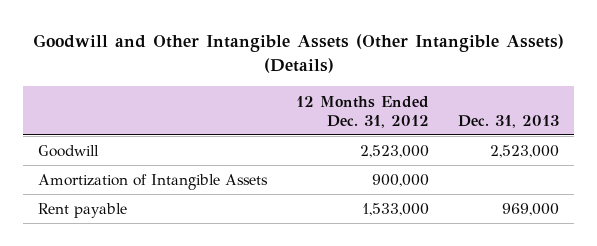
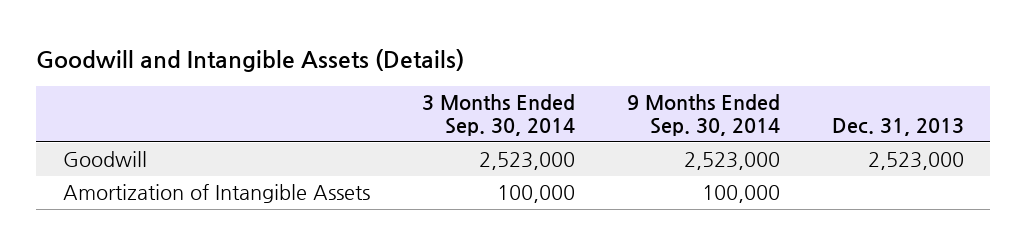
- Goodwill and Other Intangible Assets (Other Intangible Assets) (Details)
+ Goodwill and Intangible Assets (Details)
- | 12 Months Ended Dec. 31, 2012 | Dec. 31, 2013
+ | 3 Months Ended Sep. 30, 2014 | 9 Months Ended Sep. 30, 2014 | Dec. 31, 2013
- Rent payable | 1,533,000 | 969,000

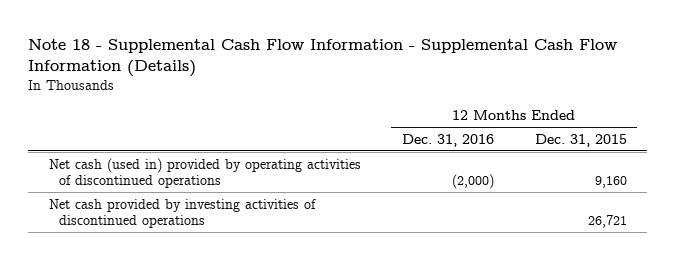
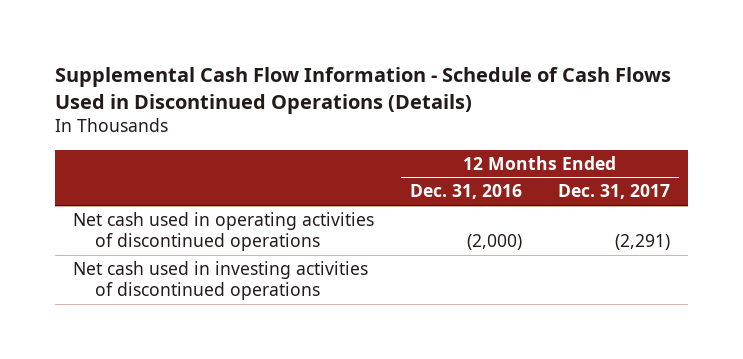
- Note 18 - Supplemental Cash Flow Information - Supplemental Cash Flow Information (Details)
+ Supplemental Cash Flow Information - Schedule of Cash Flows Used in Discontinued Operations (Details)
- | 12 Months Ended Dec. 31, 2016 | 12 Months Ended Dec. 31, 2015
+ | 12 Months Ended Dec. 31, 2016 | 12 Months Ended Dec. 31, 2017
- Net cash (used in) provided by operating activities of discontinued operations | (2,000) | 9,160
- Net cash provided by investing activities of discontinued operations | | 26,721
+ Net cash used in operating activities of discontinued operations | (2,000) | (2,291)
+ Net cash used in investing activities of discontinued operations

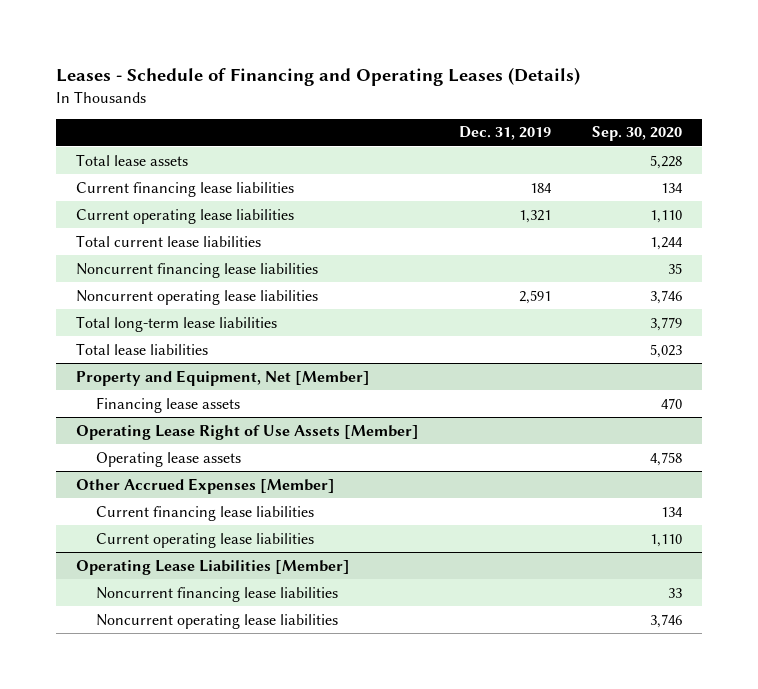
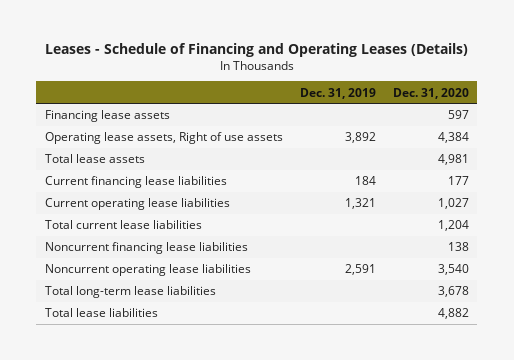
- | Dec. 31, 2019 | Sep. 30, 2020
+ | Dec. 31, 2019 | Dec. 31, 2020
+ Financing lease assets | | 597
+ Operating lease assets, Right of use assets | 3,892 | 4,384
- Property and Equipment, Net [Member]
- Financing lease assets | | 470
- Operating Lease Right of Use Assets [Member]
- Operating lease assets | | 4,758
- Other Accrued Expenses [Member]
- Current financing lease liabilities | | 134
- Current operating lease liabilities | | 1,110
- Operating Lease Liabilities [Member]
- Noncurrent financing lease liabilities | | 33
- Noncurrent operating lease liabilities | | 3,746

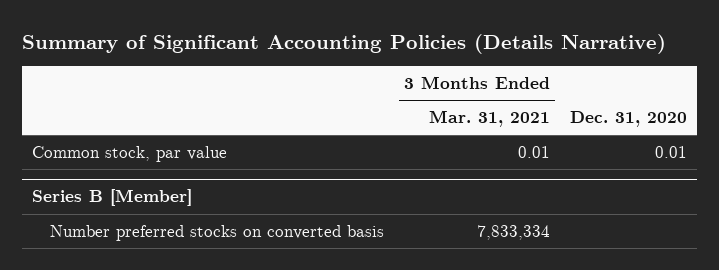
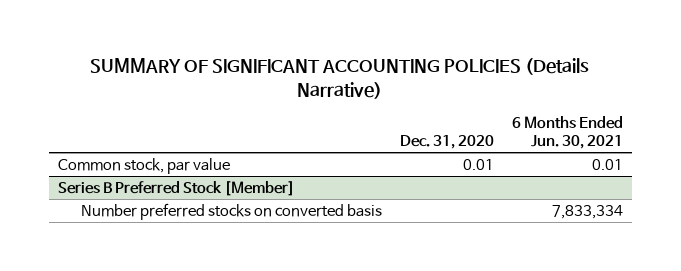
- Summary of Significant Accounting Policies (Details Narrative)
+ SUMMARY OF SIGNIFICANT ACCOUNTING POLICIES (Details Narrative)
- | 3 Months Ended Mar. 31, 2021 | Dec. 31, 2020
+ | Dec. 31, 2020 | 6 Months Ended Jun. 30, 2021
- Series B [Member]
+ Series B Preferred Stock [Member]

